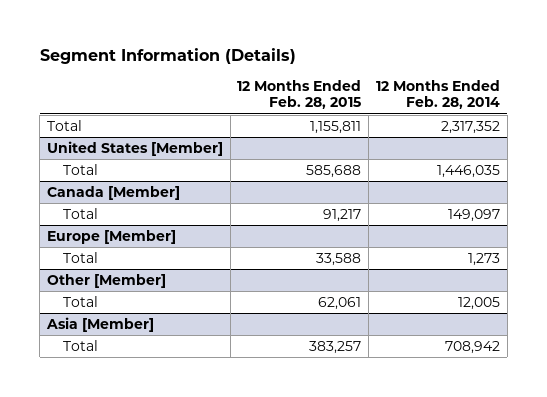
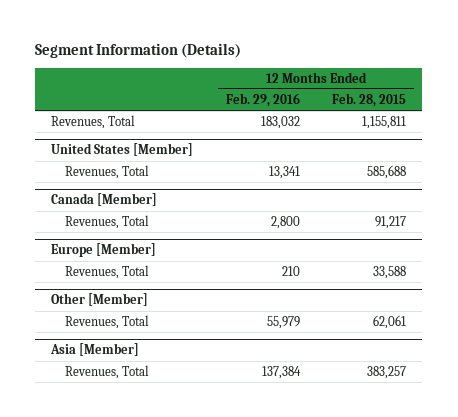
- | 12 Months Ended Feb. 28, 2015 | 12 Months Ended Feb. 28, 2014
+ | 12 Months Ended Feb. 29, 2016 | 12 Months Ended Feb. 28, 2015
- Total | 1,155,811 | 2,317,352
+ Revenues, Total | 183,032 | 1,155,811
@ United States [Member]
- Total | 585,688 | 1,446,035
+ Revenues, Total | 13,341 | 585,688
@ Canada [Member]
- Total | 91,217 | 149,097
+ Revenues, Total | 2,800 | 91,217
@ Europe [Member]
- Total | 33,588 | 1,273
+ Revenues, Total | 210 | 33,588
@ Other [Member]
- Total | 62,061 | 12,005
+ Revenues, Total | 55,979 | 62,061
@ Asia [Member]
- Total | 383,257 | 708,942
+ Revenues, Total | 137,384 | 383,257

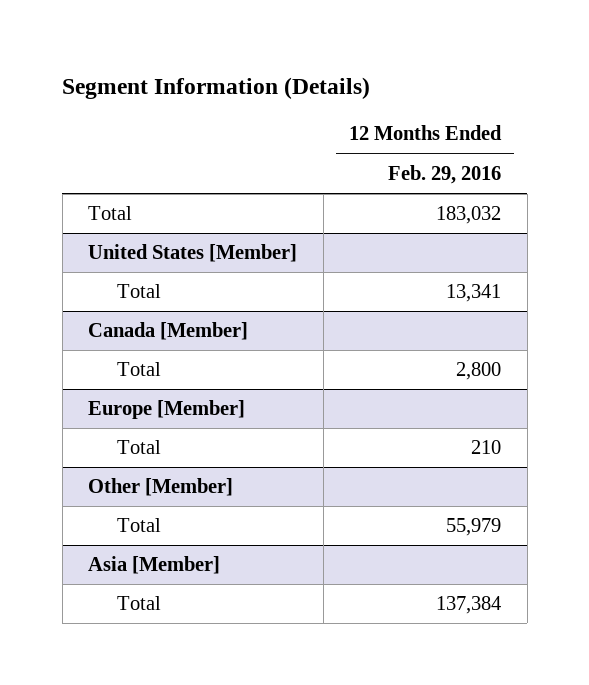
- | 12 Months Ended Feb. 29, 2016 | 12 Months Ended Feb. 28, 2015
+ | 12 Months Ended Feb. 29, 2016
- Revenues, Total | 183,032 | 1,155,811
+ Total | 183,032
@ United States [Member]
- Revenues, Total | 13,341 | 585,688
+ Total | 13,341
@ Canada [Member]
- Revenues, Total | 2,800 | 91,217
+ Total | 2,800
@ Europe [Member]
- Revenues, Total | 210 | 33,588
+ Total | 210
@ Other [Member]
- Revenues, Total | 55,979 | 62,061
+ Total | 55,979
@ Asia [Member]
- Revenues, Total | 137,384 | 383,257
+ Total | 137,384

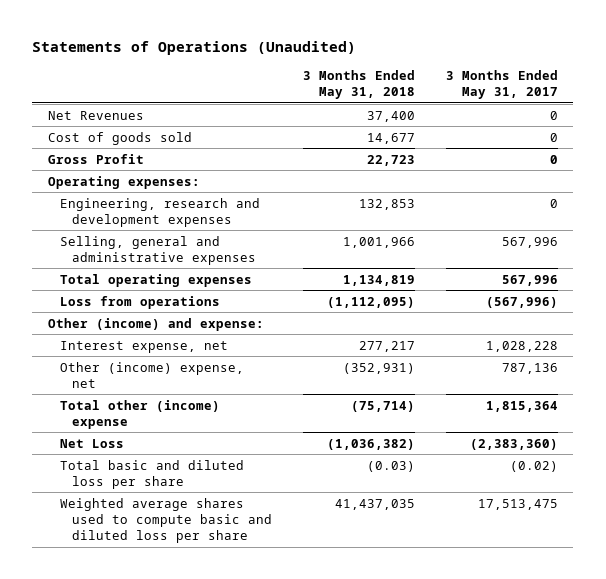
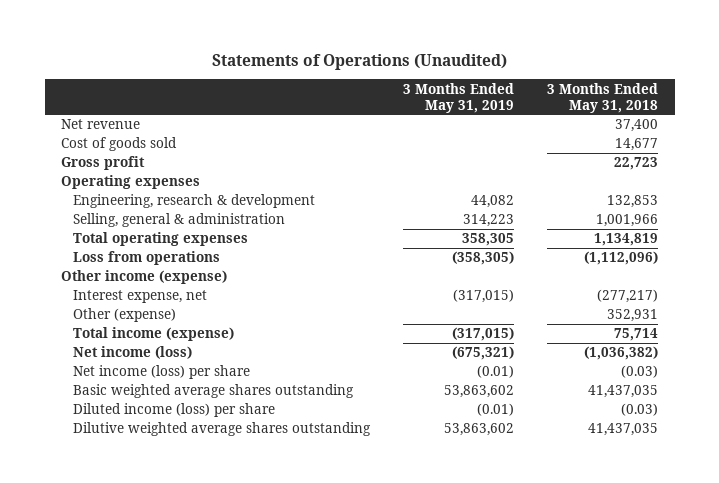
- | 3 Months Ended May 31, 2018 | 3 Months Ended May 31, 2017
+ | 3 Months Ended May 31, 2019 | 3 Months Ended May 31, 2018
- Net Revenues | 37,400 | 0
+ Net revenue | | 37,400
- Gross Profit | 22,723 | 0
- Operating expenses:
- Engineering, research and development expenses | 132,853 | 0
- Selling, general and administrative expenses | 1,001,966 | 567,996
+ Gross profit | | 22,723
+ Operating expenses
+ Engineering, research & development | 44,082 | 132,853
+ Selling, general & administration | 314,223 | 1,001,966
- Loss from operations | (1,112,095) | (567,996)
- Other (income) and expense:
- Interest expense, net | 277,217 | 1,028,228
- Other (income) expense, net | (352,931) | 787,136
- Total other (income) expense | (75,714) | 1,815,364
- Net Loss | (1,036,382) | (2,383,360)
- Total basic and diluted loss per share | (0.03) | (0.02)
- Weighted average shares used to compute basic and diluted loss per share | 41,437,035 | 17,513,475
+ Loss from operations | (358,305) | (1,112,096)
+ Other income (expense)
+ Interest expense, net | (317,015) | (277,217)
+ Other (expense) | | 352,931
+ Total income (expense) | (317,015) | 75,714
+ Net income (loss) | (675,321) | (1,036,382)
+ Net income (loss) per share | (0.01) | (0.03)
+ Basic weighted average shares outstanding | 53,863,602 | 41,437,035
+ Diluted income (loss) per share | (0.01) | (0.03)
+ Dilutive weighted average shares outstanding | 53,863,602 | 41,437,035

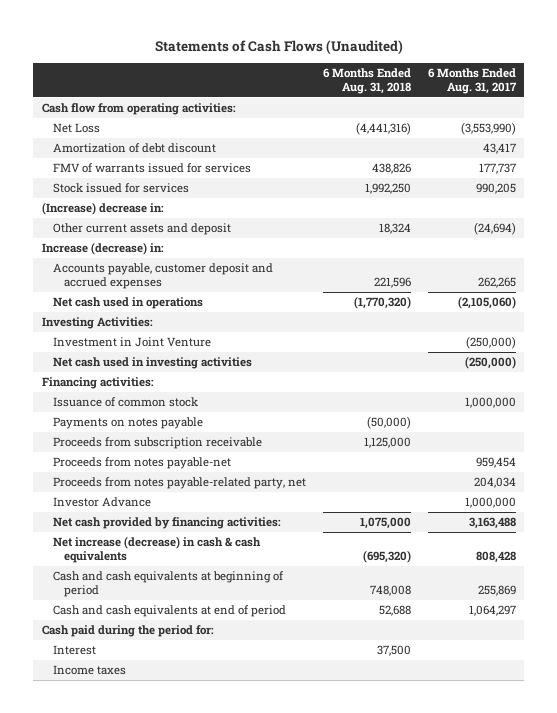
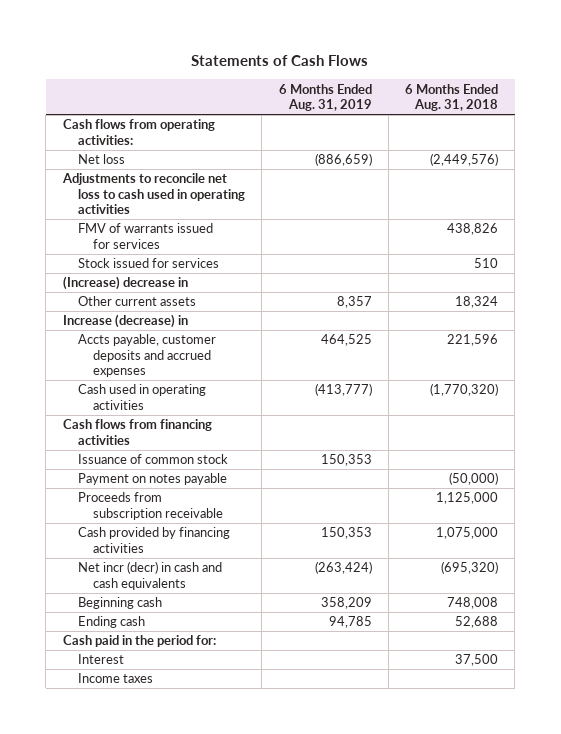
- Statements of Cash Flows (Unaudited)
+ Statements of Cash Flows
- | 6 Months Ended Aug. 31, 2018 | 6 Months Ended Aug. 31, 2017
+ | 6 Months Ended Aug. 31, 2019 | 6 Months Ended Aug. 31, 2018
- Cash flow from operating activities:
- Net Loss | (4,441,316) | (3,553,990)
- Amortization of debt discount | | 43,417
+ Cash flows from operating activities:
+ Net loss | (886,659) | (2,449,576)
+ Adjustments to reconcile net loss to cash used in operating activities
- Stock issued for services | 1,992,250 | 990,205
- (Increase) decrease in:
- Other current assets and deposit | 18,324 | (24,694)
- Increase (decrease) in:
- Accounts payable, customer deposit and accrued expenses | 221,596 | 262,265
- Net cash used in operations | (1,770,320) | (2,105,060)
- Investing Activities:
- Investment in Joint Venture | | (250,000)
- Net cash used in investing activities | | (250,000)
- Financing activities:
+ Stock issued for services | | 510
+ (Increase) decrease in
+ Other current assets | 8,357 | 18,324
+ Increase (decrease) in
+ Accts payable, customer deposits and accrued expenses | 464,525 | 221,596
+ Cash used in operating activities | (413,777) | (1,770,320)
+ Cash flows from financing activities
- Payments on notes payable | (50,000) |
+ Payment on notes payable | | (50,000)
- Proceeds from notes payable-net | | 959,454
- Proceeds from notes payable-related party, net | | 204,034
- Investor Advance | | 1,000,000
- Net cash provided by financing activities: | 1,075,000 | 3,163,488
- Net increase (decrease) in cash & cash equivalents | (695,320) | 808,428
- Cash and cash equivalents at beginning of period | 748,008 | 255,869
- Cash and cash equivalents at end of period | 52,688 | 1,064,297
- Cash paid during the period for:
+ Cash provided by financing activities | 150,353 | 1,075,000
+ Net incr (decr) in cash and cash equivalents | (263,424) | (695,320)
+ Beginning cash | 358,209 | 748,008
+ Ending cash | 94,785 | 52,688
+ Cash paid in the period for:

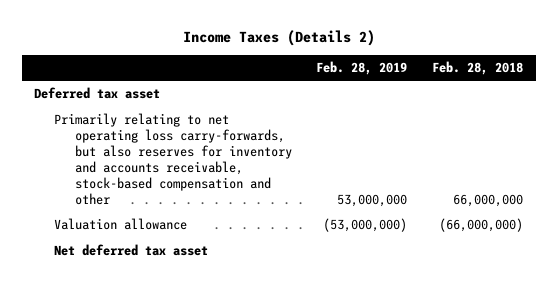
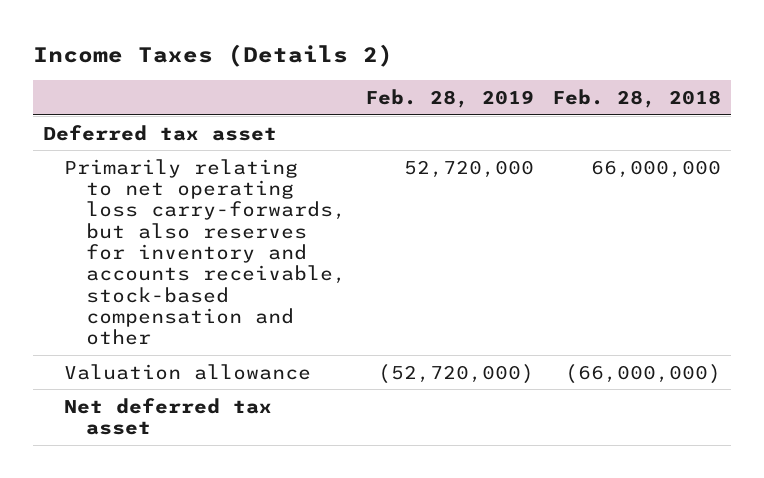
- Primarily relating to net operating loss carry-forwards, but also reserves for inventory and accounts receivable, stock-based compensation and other | 53,000,000 | 66,000,000
- Valuation allowance | (53,000,000) | (66,000,000)
+ Primarily relating to net operating loss carry-forwards, but also reserves for inventory and accounts receivable, stock-based compensation and other | 52,720,000 | 66,000,000
+ Valuation allowance | (52,720,000) | (66,000,000)

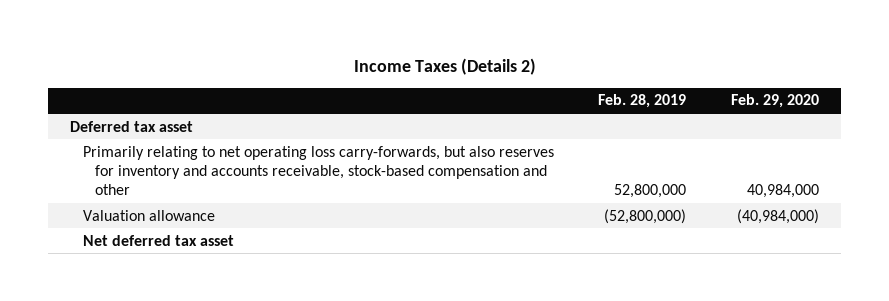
- | Feb. 28, 2019 | Feb. 28, 2018
+ | Feb. 28, 2019 | Feb. 29, 2020
- Primarily relating to net operating loss carry-forwards, but also reserves for inventory and accounts receivable, stock-based compensation and other | 52,720,000 | 66,000,000
- Valuation allowance | (52,720,000) | (66,000,000)
+ Primarily relating to net operating loss carry-forwards, but also reserves for inventory and accounts receivable, stock-based compensation and other | 52,800,000 | 40,984,000
+ Valuation allowance | (52,800,000) | (40,984,000)

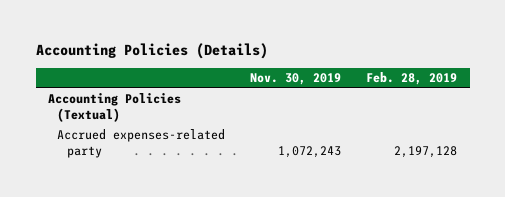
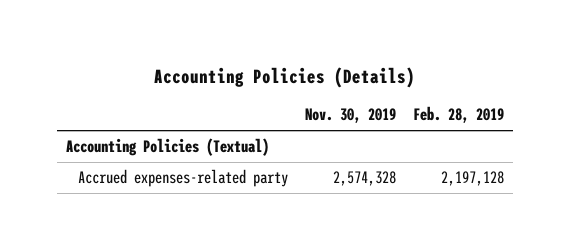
- Accrued expenses-related party | 1,072,243 | 2,197,128
+ Accrued expenses-related party | 2,574,328 | 2,197,128

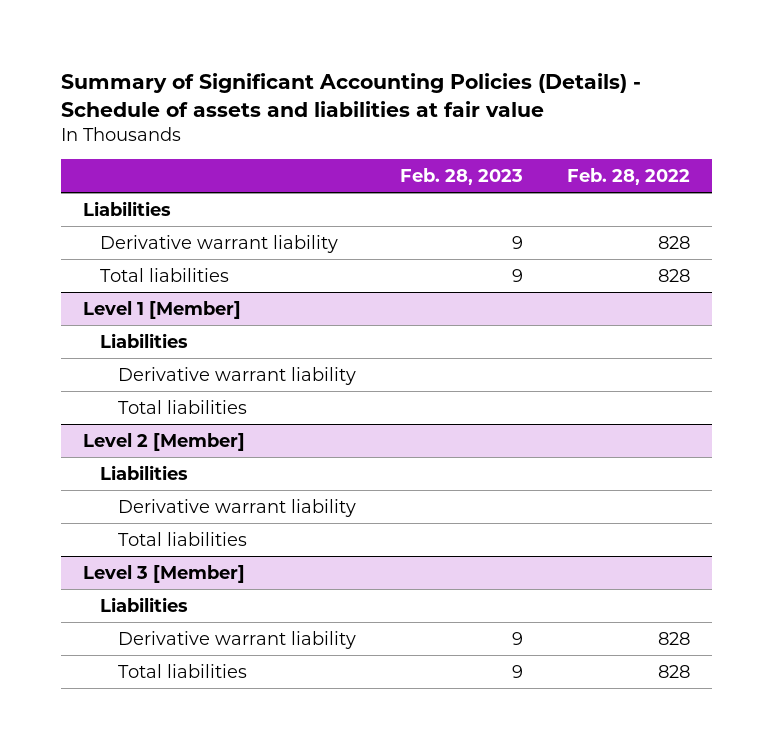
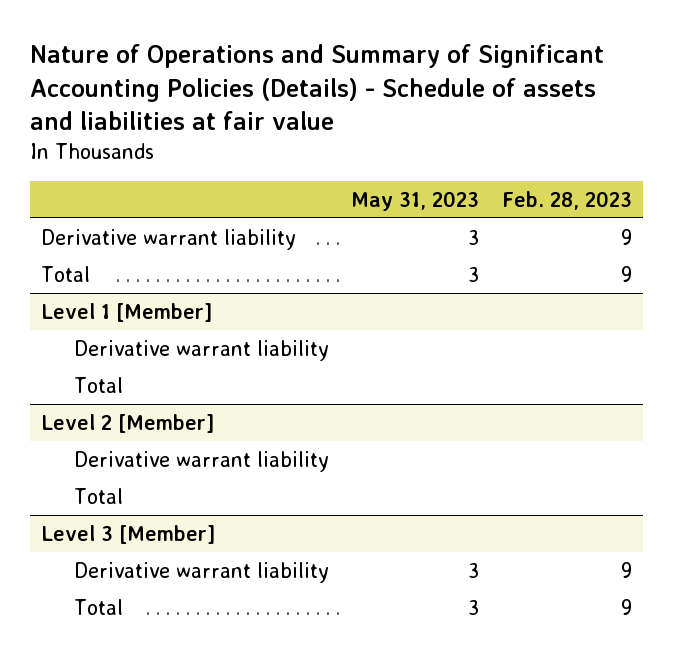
- Summary of Significant Accounting Policies (Details) - Schedule of assets and liabilities at fair value
+ Nature of Operations and Summary of Significant Accounting Policies (Details) - Schedule of assets and liabilities at fair value
- | Feb. 28, 2023 | Feb. 28, 2022
+ | May 31, 2023 | Feb. 28, 2023
- Liabilities
- Total liabilities | 9 | 828
+ Total | 3 | 9
@ Level 1 [Member]
- Liabilities
- Total liabilities
+ Total
@ Level 2 [Member]
- Liabilities
- Total liabilities
+ Total
@ Level 3 [Member]
- Liabilities
- Total liabilities | 9 | 828
+ Total | 3 | 9

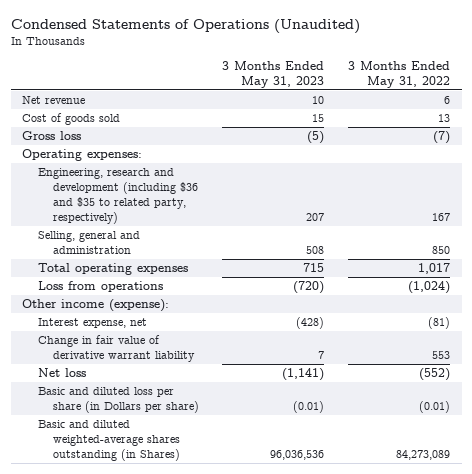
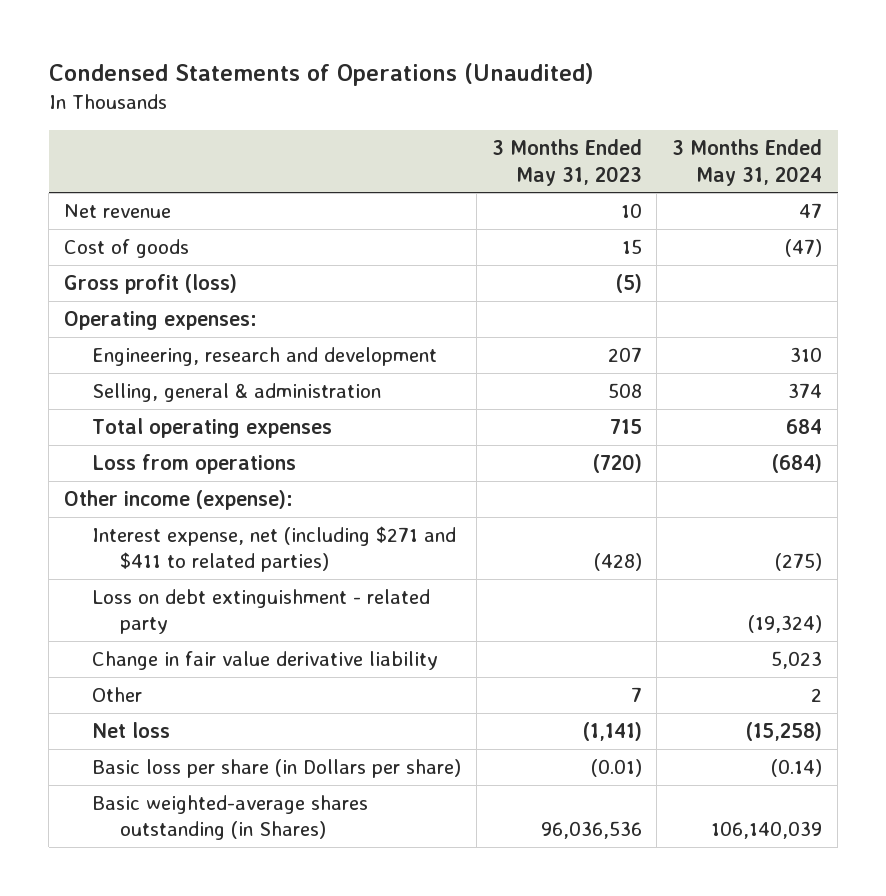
- | 3 Months Ended May 31, 2023 | 3 Months Ended May 31, 2022
+ | 3 Months Ended May 31, 2023 | 3 Months Ended May 31, 2024
- Cost of goods sold | 15 | 13
- Gross loss | (5) | (7)
+ Cost of goods | 15 | (47)
+ Gross profit (loss) | (5) |
- Engineering, research and development (including $36 and $35 to related party, respectively) | 207 | 167
- Selling, general and administration | 508 | 850
+ Engineering, research and development | 207 | 310
+ Selling, general & administration | 508 | 374
- Interest expense, net | (428) | (81)
- Change in fair value of derivative warrant liability | 7 | 553
+ Interest expense, net (including $271 and $411 to related parties) | (428) | (275)
+ Loss on debt extinguishment - related party | | (19,324)
+ Change in fair value derivative liability | | 5,023
+ Other | 7 | 2
- Basic and diluted loss per share (in Dollars per share) | (0.01) | (0.01)
- Basic and diluted weighted-average shares outstanding (in Shares) | 96,036,536 | 84,273,089
+ Basic loss per share (in Dollars per share) | (0.01) | (0.14)
+ Basic weighted-average shares outstanding (in Shares) | 96,036,536 | 106,140,039

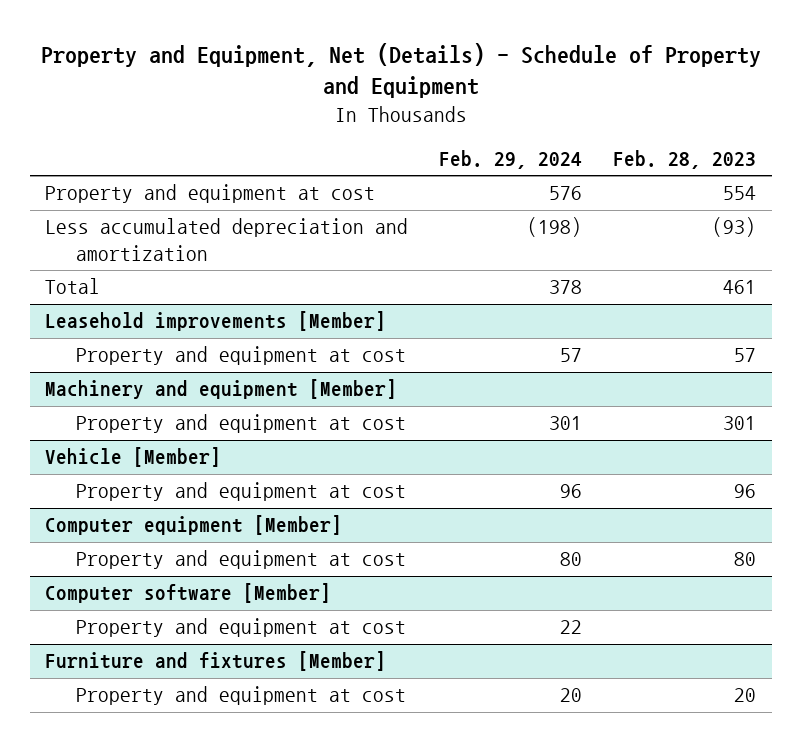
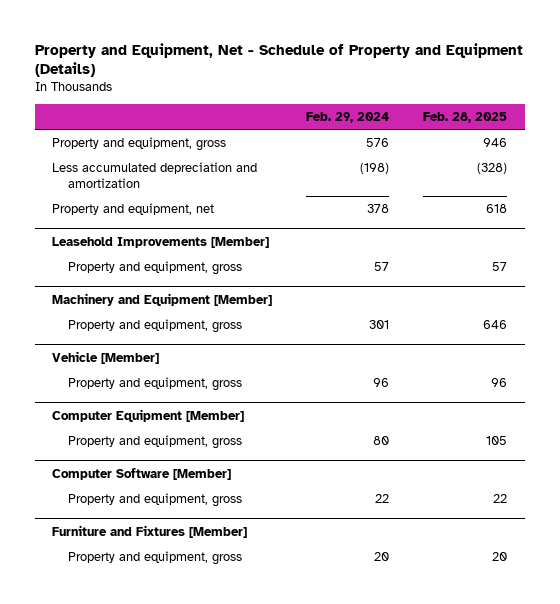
- Property and Equipment, Net (Details) - Schedule of Property and Equipment
+ Property and Equipment, Net - Schedule of Property and Equipment (Details)
- | Feb. 29, 2024 | Feb. 28, 2023
+ | Feb. 29, 2024 | Feb. 28, 2025
- Property and equipment at cost | 576 | 554
+ Property and equipment, gross | 576 | 946
- Total | 378 | 461
- Leasehold improvements [Member]
- Property and equipment at cost | 57 | 57
- Machinery and equipment [Member]
- Property and equipment at cost | 301 | 301
+ Property and equipment, net | 378 | 618
+ Leasehold Improvements [Member]
+ Property and equipment, gross | 57 | 57
+ Machinery and Equipment [Member]
+ Property and equipment, gross | 301 | 646
@ Vehicle [Member]
- Property and equipment at cost | 96 | 96
- Computer equipment [Member]
- Property and equipment at cost | 80 | 80
- Computer software [Member]
- Property and equipment at cost | 22 |
- Furniture and fixtures [Member]
- Property and equipment at cost | 20 | 20
@ Vehicle [Member]
+ Property and equipment, gross | 96 | 96
+ Computer Equipment [Member]
+ Property and equipment, gross | 80 | 105
+ Computer Software [Member]
+ Property and equipment, gross | 22 | 22
+ Furniture and Fixtures [Member]
+ Property and equipment, gross | 20 | 20

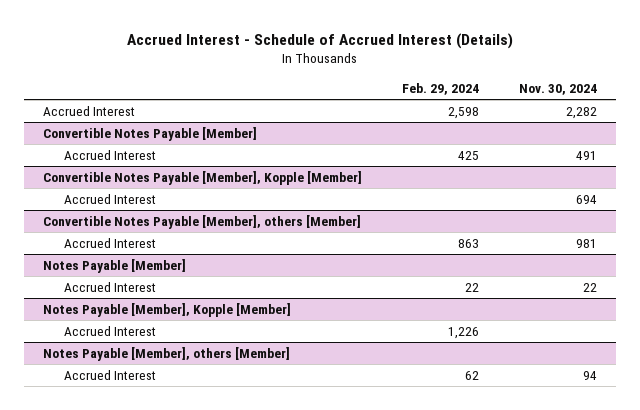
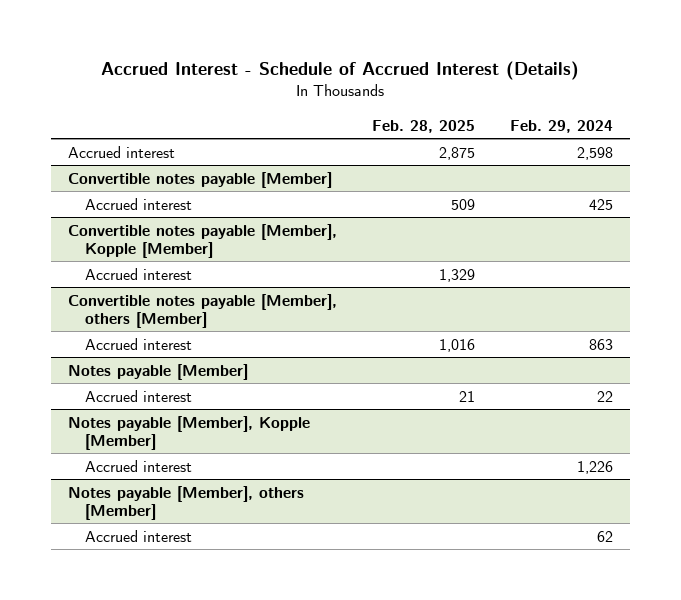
- | Feb. 29, 2024 | Nov. 30, 2024
+ | Feb. 28, 2025 | Feb. 29, 2024
- Accrued Interest | 2,598 | 2,282
- Convertible Notes Payable [Member]
- Accrued Interest | 425 | 491
- Convertible Notes Payable [Member], Kopple [Member]
- Accrued Interest | | 694
- Convertible Notes Payable [Member], others [Member]
- Accrued Interest | 863 | 981
- Notes Payable [Member]
- Accrued Interest | 22 | 22
- Notes Payable [Member], Kopple [Member]
- Accrued Interest | 1,226 |
- Notes Payable [Member], others [Member]
- Accrued Interest | 62 | 94
+ Accrued interest | 2,875 | 2,598
+ Convertible notes payable [Member]
+ Accrued interest | 509 | 425
+ Convertible notes payable [Member], Kopple [Member]
+ Accrued interest | 1,329 |
+ Convertible notes payable [Member], others [Member]
+ Accrued interest | 1,016 | 863
+ Notes payable [Member]
+ Accrued interest | 21 | 22
+ Notes payable [Member], Kopple [Member]
+ Accrued interest | | 1,226
+ Notes payable [Member], others [Member]
+ Accrued interest | | 62

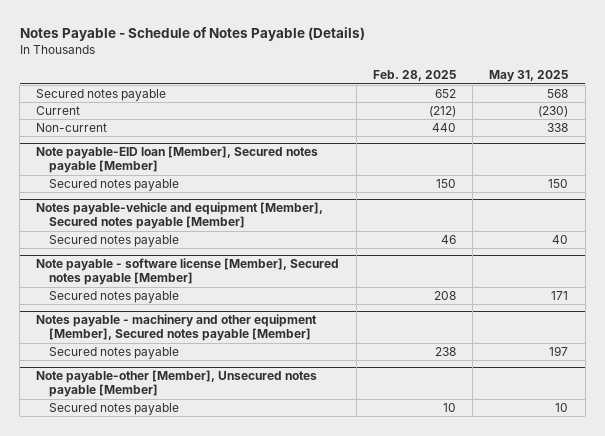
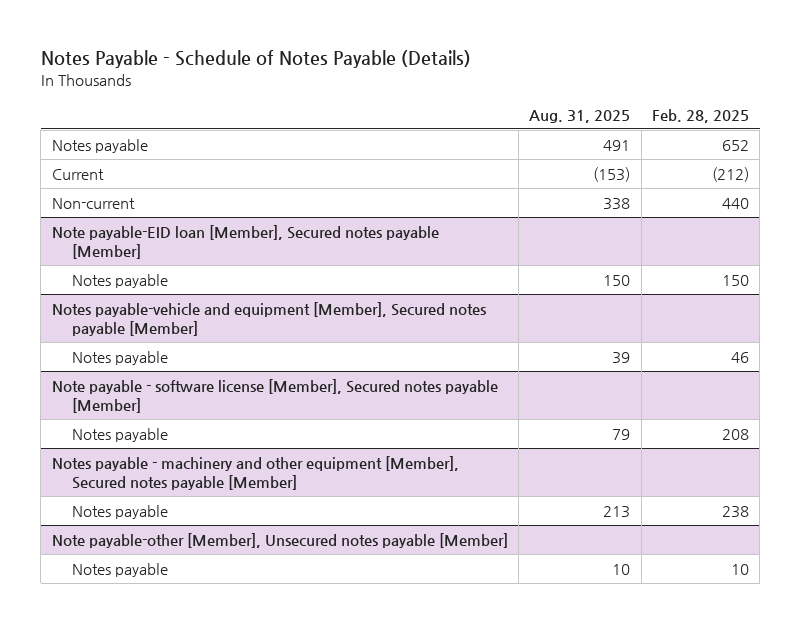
- | Feb. 28, 2025 | May 31, 2025
+ | Aug. 31, 2025 | Feb. 28, 2025
- Secured notes payable | 652 | 568
+ Notes payable | 491 | 652
@ Note payable-EID loan [Member], Secured notes payable [Member]
- Secured notes payable | 150 | 150
+ Notes payable | 150 | 150
@ Notes payable-vehicle and equipment [Member], Secured notes payable [Member]
- Secured notes payable | 46 | 40
+ Notes payable | 39 | 46
@ Note payable - software license [Member], Secured notes payable [Member]
- Secured notes payable | 208 | 171
+ Notes payable | 79 | 208
@ Notes payable - machinery and other equipment [Member], Secured notes payable [Member]
- Secured notes payable | 238 | 197
+ Notes payable | 213 | 238
@ Note payable-other [Member], Unsecured notes payable [Member]
- Secured notes payable | 10 | 10
+ Notes payable | 10 | 10

